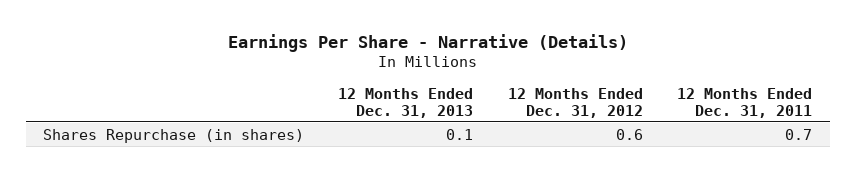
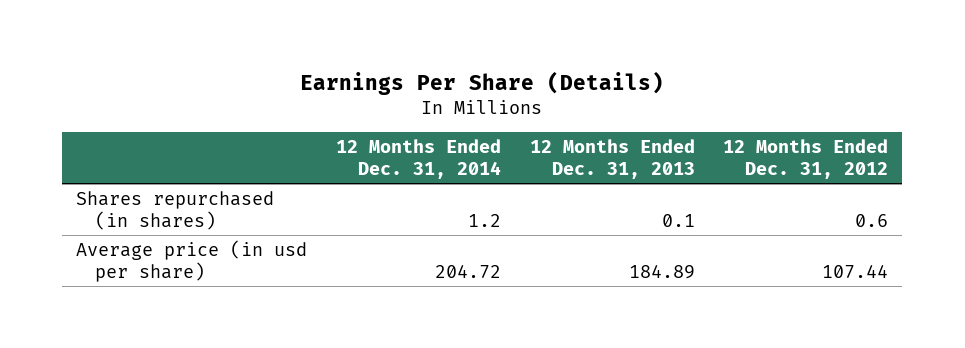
- Earnings Per Share - Narrative (Details)
+ Earnings Per Share (Details)
- | 12 Months Ended Dec. 31, 2013 | 12 Months Ended Dec. 31, 2012 | 12 Months Ended Dec. 31, 2011
+ | 12 Months Ended Dec. 31, 2014 | 12 Months Ended Dec. 31, 2013 | 12 Months Ended Dec. 31, 2012
- Shares Repurchase (in shares) | 0.1 | 0.6 | 0.7
+ Shares repurchased (in shares) | 1.2 | 0.1 | 0.6
+ Average price (in usd per share) | 204.72 | 184.89 | 107.44

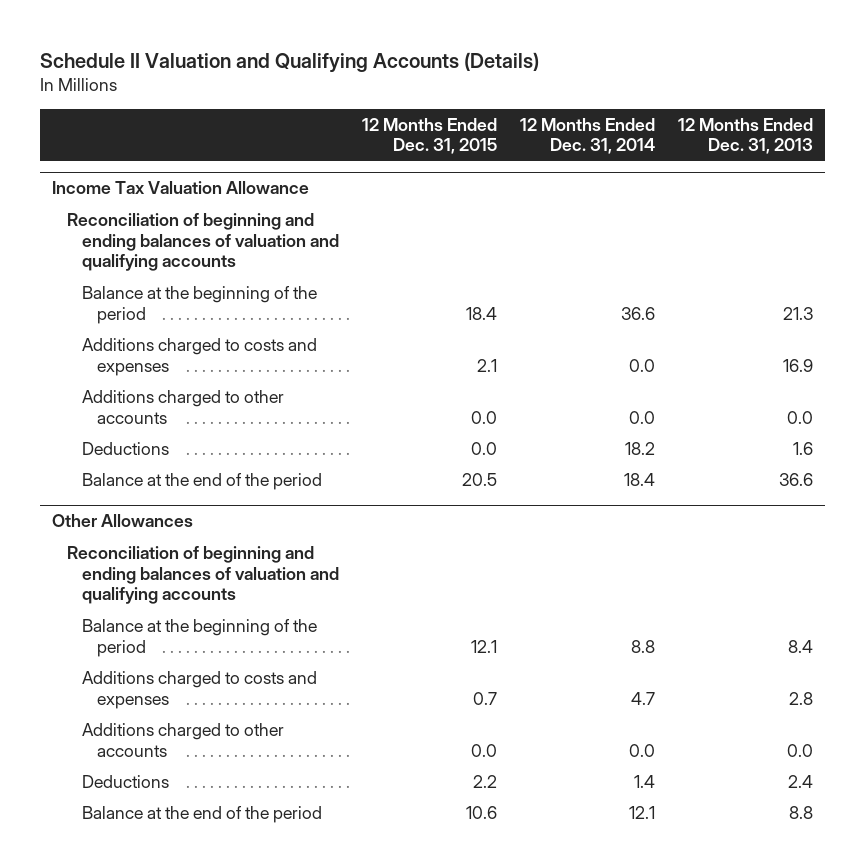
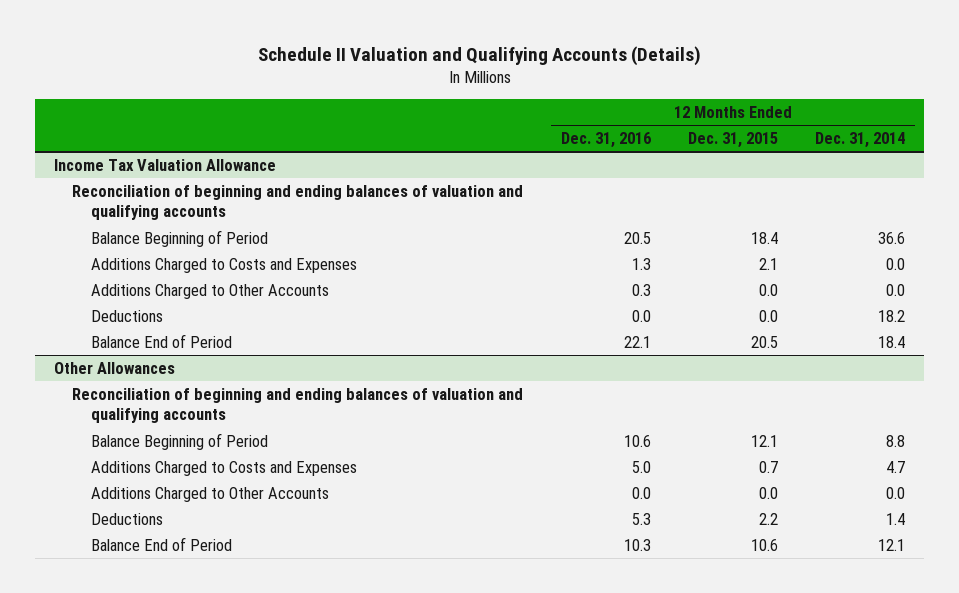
- | 12 Months Ended Dec. 31, 2015 | 12 Months Ended Dec. 31, 2014 | 12 Months Ended Dec. 31, 2013
+ | 12 Months Ended Dec. 31, 2016 | 12 Months Ended Dec. 31, 2015 | 12 Months Ended Dec. 31, 2014
@ Income Tax Valuation Allowance
- Balance at the beginning of the period | 18.4 | 36.6 | 21.3
- Additions charged to costs and expenses | 2.1 | 0.0 | 16.9
- Additions charged to other accounts | 0.0 | 0.0 | 0.0
+ Balance Beginning of Period | 20.5 | 18.4 | 36.6
+ Additions Charged to Costs and Expenses | 1.3 | 2.1 | 0.0
+ Additions Charged to Other Accounts | 0.3 | 0.0 | 0.0
- Balance at the end of the period | 20.5 | 18.4 | 36.6
+ Balance End of Period | 22.1 | 20.5 | 18.4
@ Other Allowances
- Balance at the beginning of the period | 12.1 | 8.8 | 8.4
- Additions charged to costs and expenses | 0.7 | 4.7 | 2.8
- Additions charged to other accounts | 0.0 | 0.0 | 0.0
+ Balance Beginning of Period | 10.6 | 12.1 | 8.8
+ Additions Charged to Costs and Expenses | 5.0 | 0.7 | 4.7
+ Additions Charged to Other Accounts | 0.0 | 0.0 | 0.0
- Balance at the end of the period | 10.6 | 12.1 | 8.8
+ Balance End of Period | 10.3 | 10.6 | 12.1

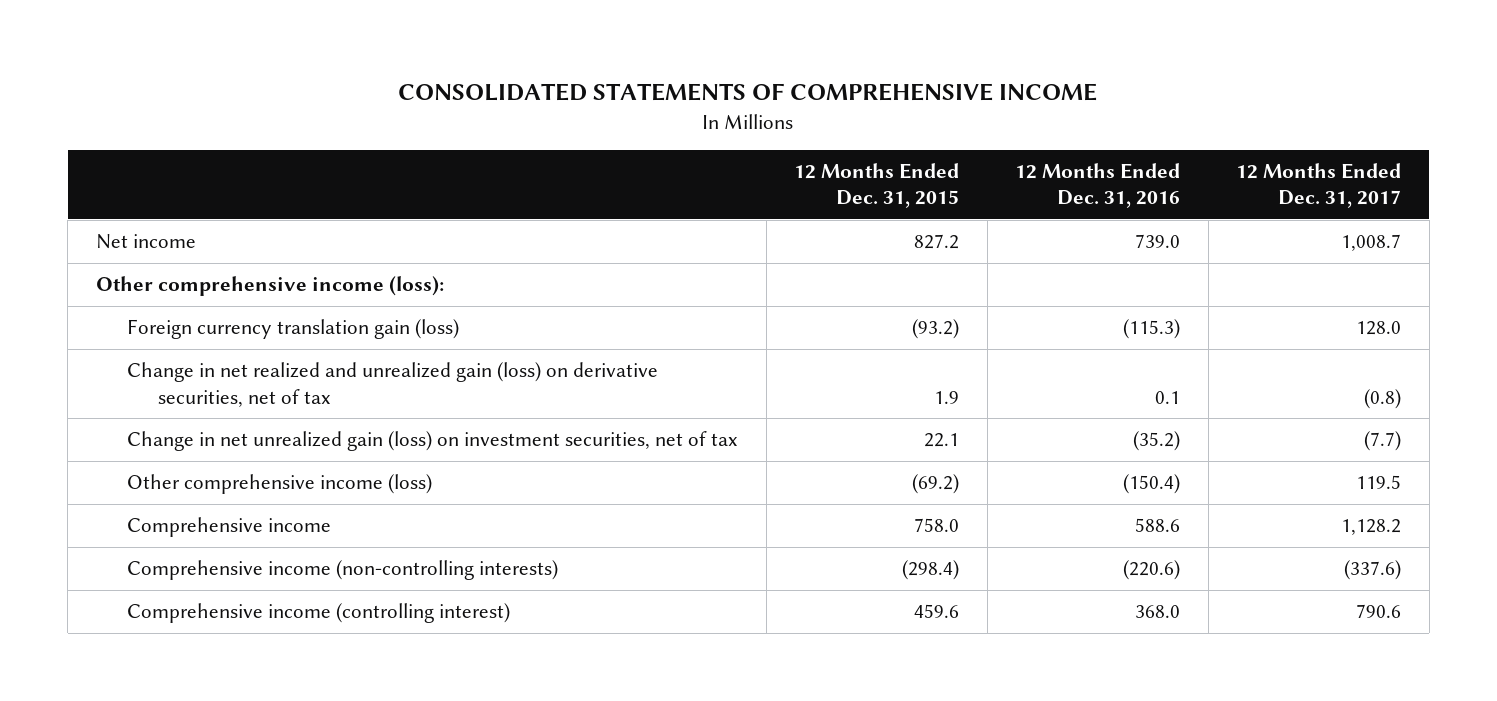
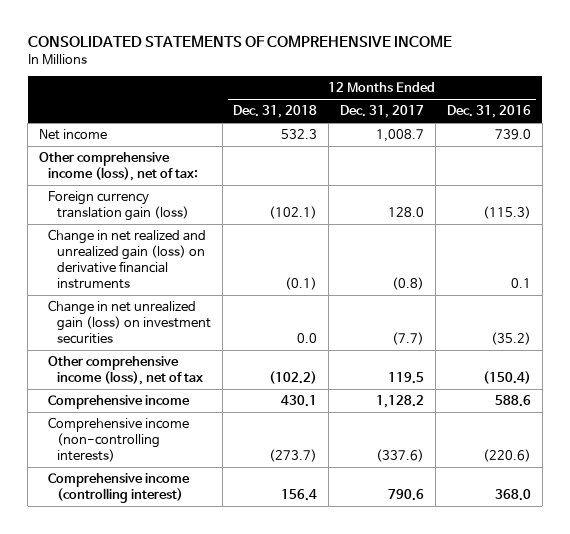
- | 12 Months Ended Dec. 31, 2015 | 12 Months Ended Dec. 31, 2016 | 12 Months Ended Dec. 31, 2017
+ | 12 Months Ended Dec. 31, 2018 | 12 Months Ended Dec. 31, 2017 | 12 Months Ended Dec. 31, 2016
- Other comprehensive income (loss):
+ Other comprehensive income (loss), net of tax:
- Change in net realized and unrealized gain (loss) on derivative securities, net of tax | 1.9 | 0.1 | (0.8)
- Change in net unrealized gain (loss) on investment securities, net of tax | 22.1 | (35.2) | (7.7)
- Other comprehensive income (loss) | (69.2) | (150.4) | 119.5
+ Change in net realized and unrealized gain (loss) on derivative financial instruments | (0.1) | (0.8) | 0.1
+ Change in net unrealized gain (loss) on investment securities | 0.0 | (7.7) | (35.2)
+ Other comprehensive income (loss), net of tax | (102.2) | 119.5 | (150.4)

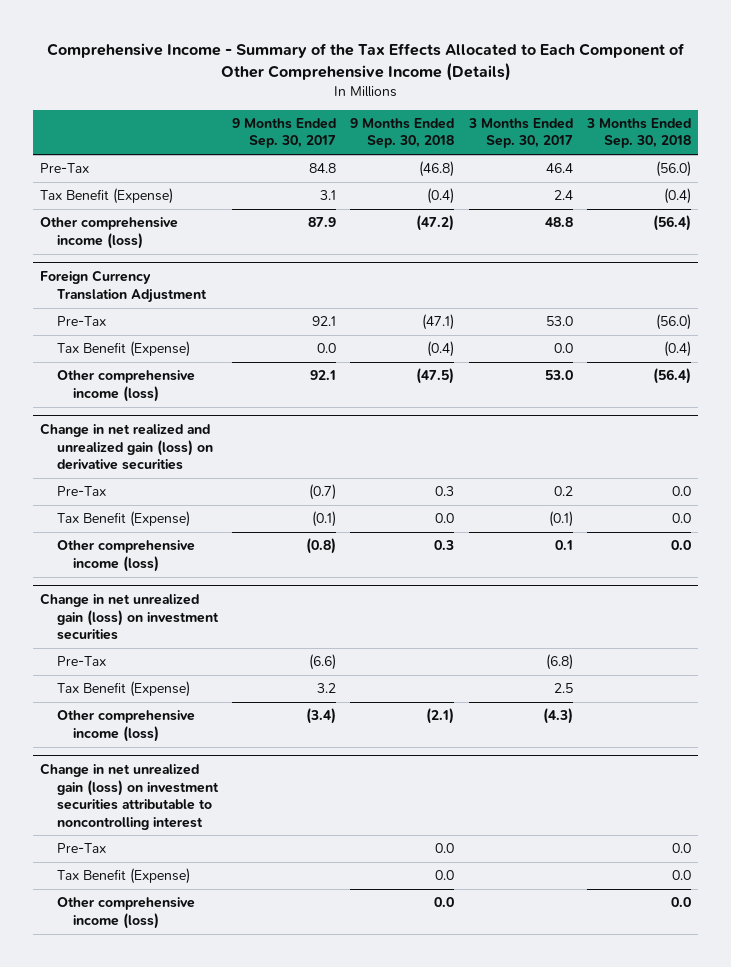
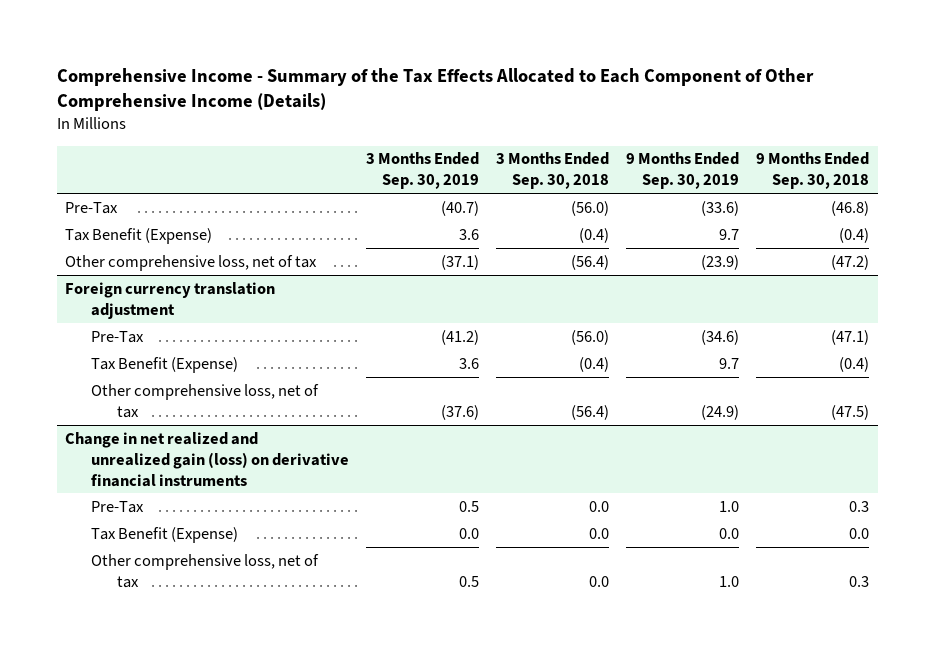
- | 9 Months Ended Sep. 30, 2017 | 9 Months Ended Sep. 30, 2018 | 3 Months Ended Sep. 30, 2017 | 3 Months Ended Sep. 30, 2018
+ | 3 Months Ended Sep. 30, 2019 | 3 Months Ended Sep. 30, 2018 | 9 Months Ended Sep. 30, 2019 | 9 Months Ended Sep. 30, 2018
- Other comprehensive income (loss) | 87.9 | (47.2) | 48.8 | (56.4)
- Foreign Currency Translation Adjustment
+ Other comprehensive loss, net of tax | (37.1) | (56.4) | (23.9) | (47.2)
+ Foreign currency translation adjustment
- Other comprehensive income (loss) | 92.1 | (47.5) | 53.0 | (56.4)
- Change in net realized and unrealized gain (loss) on derivative securities
+ Other comprehensive loss, net of tax | (37.6) | (56.4) | (24.9) | (47.5)
+ Change in net realized and unrealized gain (loss) on derivative financial instruments
- Other comprehensive income (loss) | (0.8) | 0.3 | 0.1 | 0.0
- Change in net unrealized gain (loss) on investment securities
- Pre-Tax | (6.6) | | (6.8) |
- Tax Benefit (Expense) | 3.2 | | 2.5 |
- Other comprehensive income (loss) | (3.4) | (2.1) | (4.3) |
- Change in net unrealized gain (loss) on investment securities attributable to noncontrolling interest
- Pre-Tax | | 0.0 | | 0.0
- Tax Benefit (Expense) | | 0.0 | | 0.0
- Other comprehensive income (loss) | | 0.0 | | 0.0
+ Other comprehensive loss, net of tax | 0.5 | 0.0 | 1.0 | 0.3

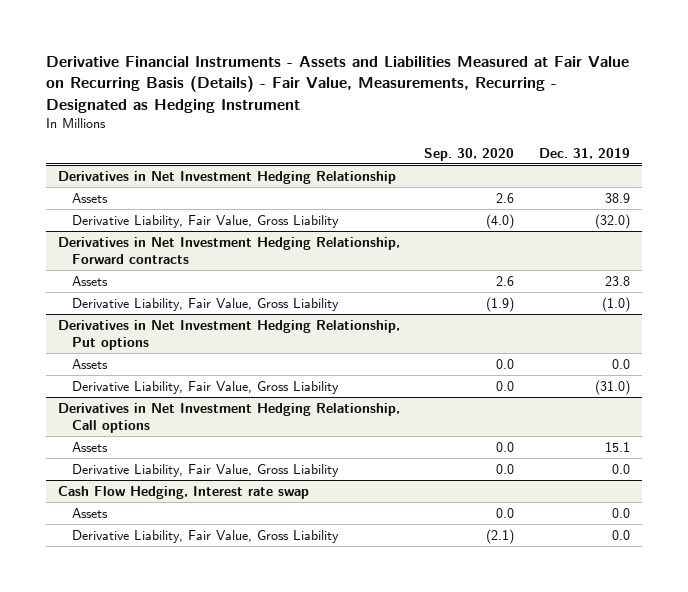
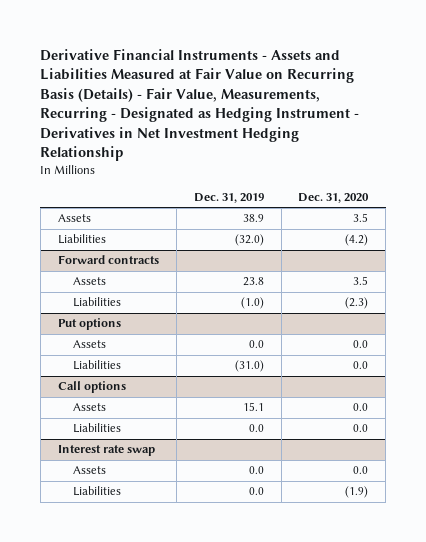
- Derivative Financial Instruments - Assets and Liabilities Measured at Fair Value on Recurring Basis (Details) - Fair Value, Measurements, Recurring - Designated as Hedging Instrument
+ Derivative Financial Instruments - Assets and Liabilities Measured at Fair Value on Recurring Basis (Details) - Fair Value, Measurements, Recurring - Designated as Hedging Instrument - Derivatives in Net Investment Hedging Relationship
- | Sep. 30, 2020 | Dec. 31, 2019
+ | Dec. 31, 2019 | Dec. 31, 2020
- Derivatives in Net Investment Hedging Relationship
- Derivative Liability, Fair Value, Gross Liability | (4.0) | (32.0)
- Derivatives in Net Investment Hedging Relationship, Forward contracts
+ Liabilities | (32.0) | (4.2)
+ Forward contracts
- Derivative Liability, Fair Value, Gross Liability | (1.9) | (1.0)
- Derivatives in Net Investment Hedging Relationship, Put options
+ Liabilities | (1.0) | (2.3)
+ Put options
- Derivative Liability, Fair Value, Gross Liability | 0.0 | (31.0)
- Derivatives in Net Investment Hedging Relationship, Call options
+ Liabilities | (31.0) | 0.0
+ Call options
- Derivative Liability, Fair Value, Gross Liability | 0.0 | 0.0
- Cash Flow Hedging, Interest rate swap
+ Liabilities | 0.0 | 0.0
+ Interest rate swap
- Derivative Liability, Fair Value, Gross Liability | (2.1) | 0.0
+ Liabilities | 0.0 | (1.9)

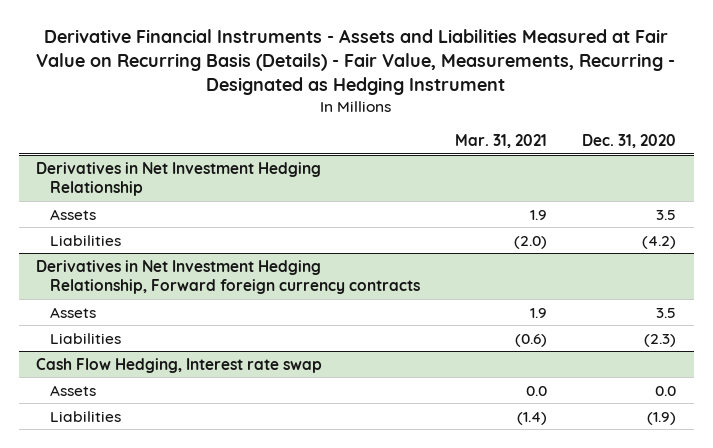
- Derivative Financial Instruments - Assets and Liabilities Measured at Fair Value on Recurring Basis (Details) - Fair Value, Measurements, Recurring - Designated as Hedging Instrument - Derivatives in Net Investment Hedging Relationship
+ Derivative Financial Instruments - Assets and Liabilities Measured at Fair Value on Recurring Basis (Details) - Fair Value, Measurements, Recurring - Designated as Hedging Instrument
- | Dec. 31, 2019 | Dec. 31, 2020
+ | Mar. 31, 2021 | Dec. 31, 2020
+ Derivatives in Net Investment Hedging Relationship
- Forward contracts
+ Derivatives in Net Investment Hedging Relationship, Forward foreign currency contracts
- Put options
- Assets | 0.0 | 0.0
- Liabilities | (31.0) | 0.0
- Call options
- Assets | 15.1 | 0.0
- Liabilities | 0.0 | 0.0
- Interest rate swap
+ Cash Flow Hedging, Interest rate swap

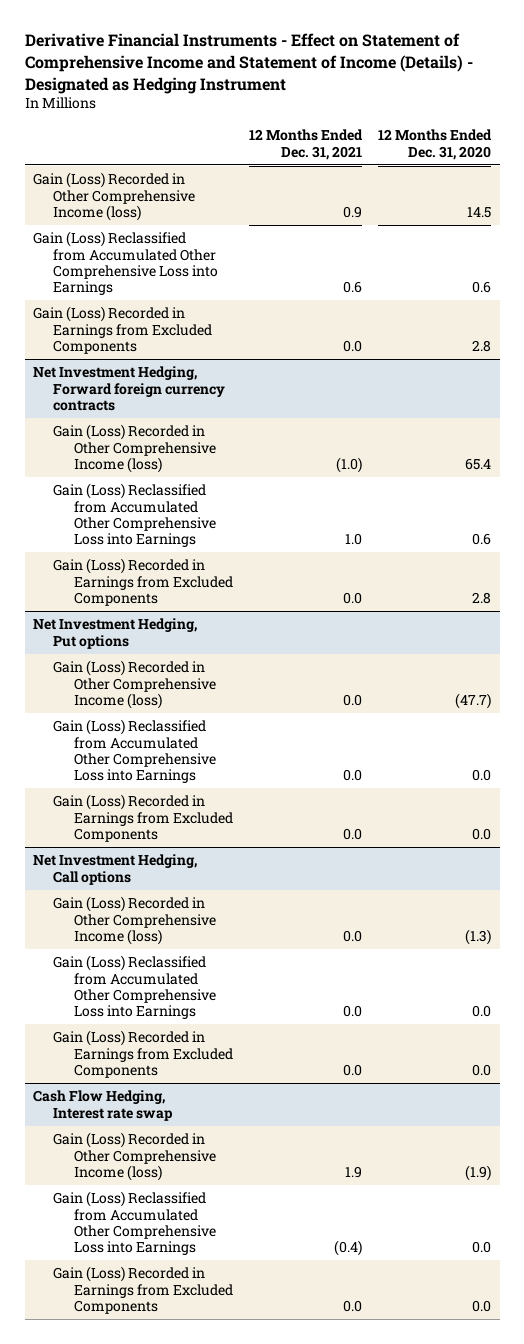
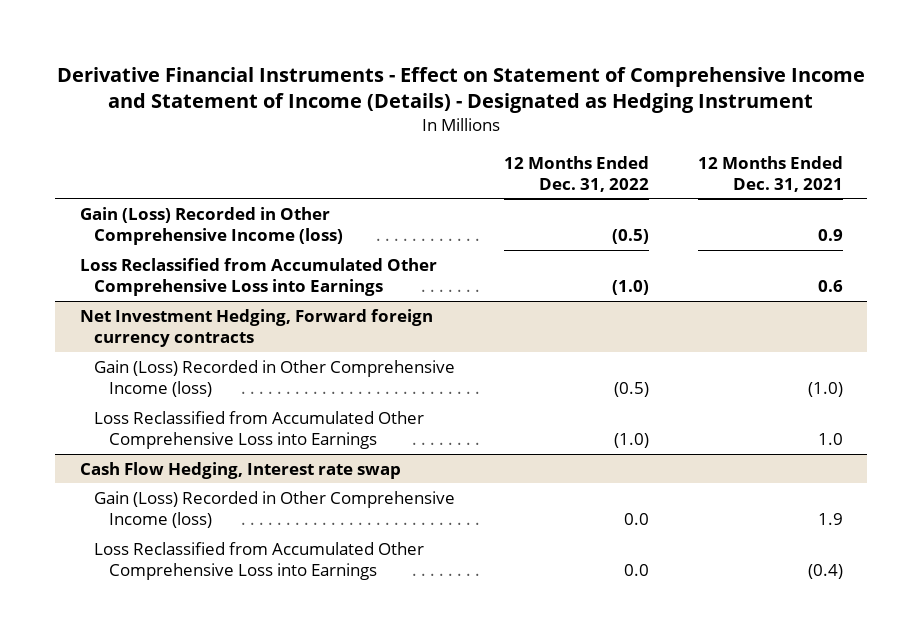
- | 12 Months Ended Dec. 31, 2021 | 12 Months Ended Dec. 31, 2020
+ | 12 Months Ended Dec. 31, 2022 | 12 Months Ended Dec. 31, 2021
- Gain (Loss) Reclassified from Accumulated Other Comprehensive Loss into Earnings | 0.6 | 0.6
- Gain (Loss) Recorded in Earnings from Excluded Components | 0.0 | 2.8
+ Loss Reclassified from Accumulated Other Comprehensive Loss into Earnings | (1.0) | 0.6
@ Net Investment Hedging, Forward foreign currency contracts
- Gain (Loss) Reclassified from Accumulated Other Comprehensive Loss into Earnings | 1.0 | 0.6
- Gain (Loss) Recorded in Earnings from Excluded Components | 0.0 | 2.8
- Net Investment Hedging, Put options
- Gain (Loss) Recorded in Other Comprehensive Income (loss) | 0.0 | (47.7)
- Gain (Loss) Reclassified from Accumulated Other Comprehensive Loss into Earnings | 0.0 | 0.0
- Gain (Loss) Recorded in Earnings from Excluded Components | 0.0 | 0.0
- Net Investment Hedging, Call options
- Gain (Loss) Recorded in Other Comprehensive Income (loss) | 0.0 | (1.3)
- Gain (Loss) Reclassified from Accumulated Other Comprehensive Loss into Earnings | 0.0 | 0.0
- Gain (Loss) Recorded in Earnings from Excluded Components | 0.0 | 0.0
@ Net Investment Hedging, Forward foreign currency contracts
+ Loss Reclassified from Accumulated Other Comprehensive Loss into Earnings | (1.0) | 1.0
@ Cash Flow Hedging, Interest rate swap
- Gain (Loss) Reclassified from Accumulated Other Comprehensive Loss into Earnings | (0.4) | 0.0
- Gain (Loss) Recorded in Earnings from Excluded Components | 0.0 | 0.0
+ Loss Reclassified from Accumulated Other Comprehensive Loss into Earnings | 0.0 | (0.4)

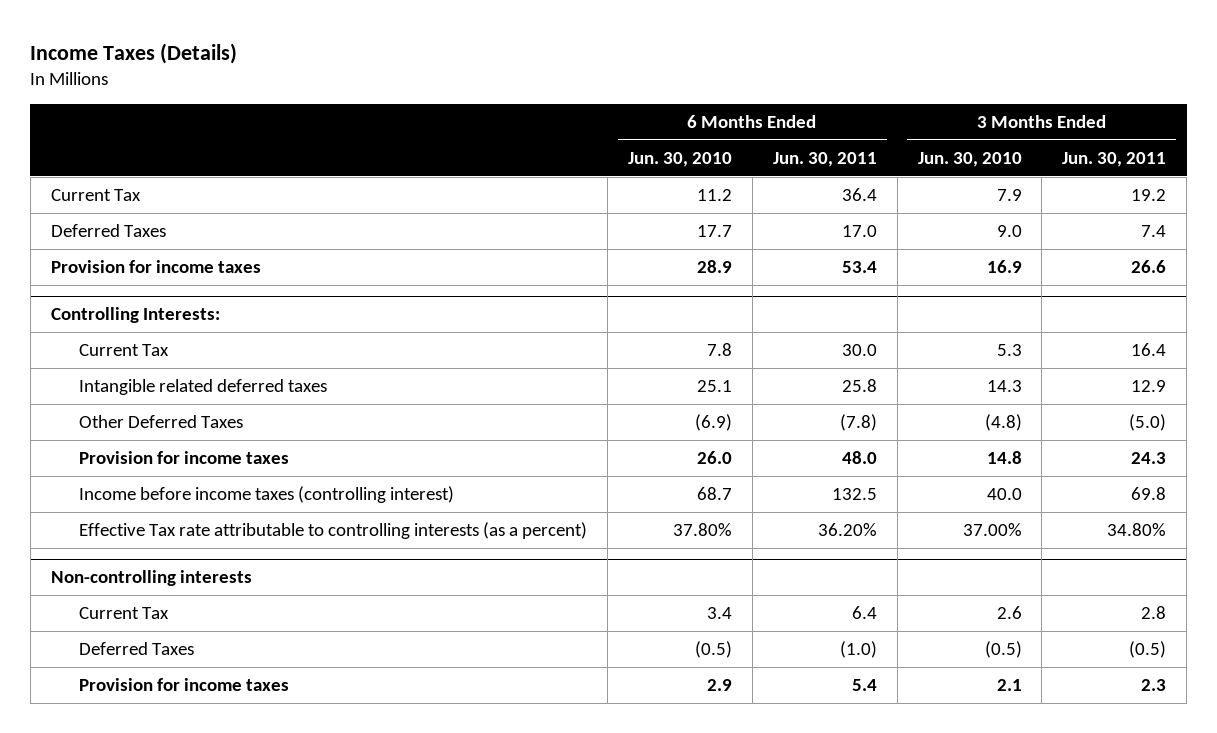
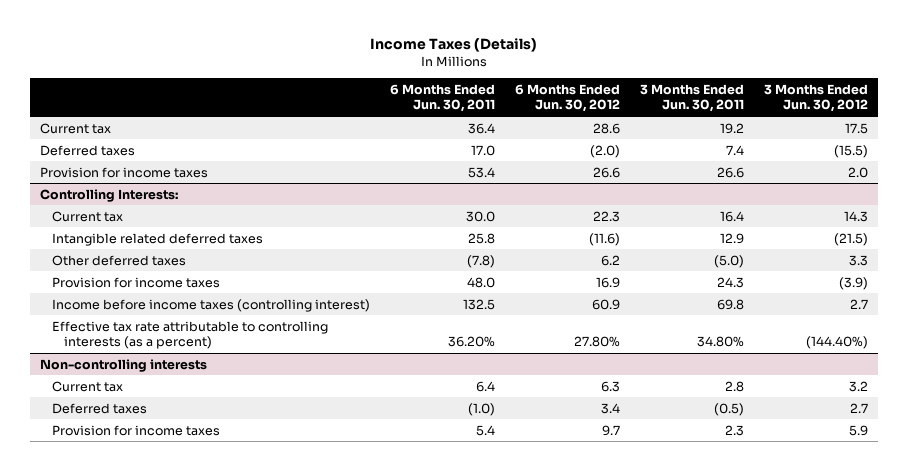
- | 6 Months Ended Jun. 30, 2010 | 6 Months Ended Jun. 30, 2011 | 3 Months Ended Jun. 30, 2010 | 3 Months Ended Jun. 30, 2011
+ | 6 Months Ended Jun. 30, 2011 | 6 Months Ended Jun. 30, 2012 | 3 Months Ended Jun. 30, 2011 | 3 Months Ended Jun. 30, 2012
- Current Tax | 11.2 | 36.4 | 7.9 | 19.2
- Deferred Taxes | 17.7 | 17.0 | 9.0 | 7.4
+ Current tax | 36.4 | 28.6 | 19.2 | 17.5
+ Deferred taxes | 17.0 | (2.0) | 7.4 | (15.5)
@ Controlling Interests:
- Current Tax | 7.8 | 30.0 | 5.3 | 16.4
+ Current tax | 30.0 | 22.3 | 16.4 | 14.3
- Other Deferred Taxes | (6.9) | (7.8) | (4.8) | (5.0)
+ Other deferred taxes | (7.8) | 6.2 | (5.0) | 3.3
- Effective Tax rate attributable to controlling interests (as a percent) | 37.80% | 36.20% | 37.00% | 34.80%
+ Effective tax rate attributable to controlling interests (as a percent) | 36.20% | 27.80% | 34.80% | (144.40%)
@ Non-controlling interests
- Current Tax | 3.4 | 6.4 | 2.6 | 2.8
- Deferred Taxes | (0.5) | (1.0) | (0.5) | (0.5)
+ Current tax | 6.4 | 6.3 | 2.8 | 3.2
+ Deferred taxes | (1.0) | 3.4 | (0.5) | 2.7

